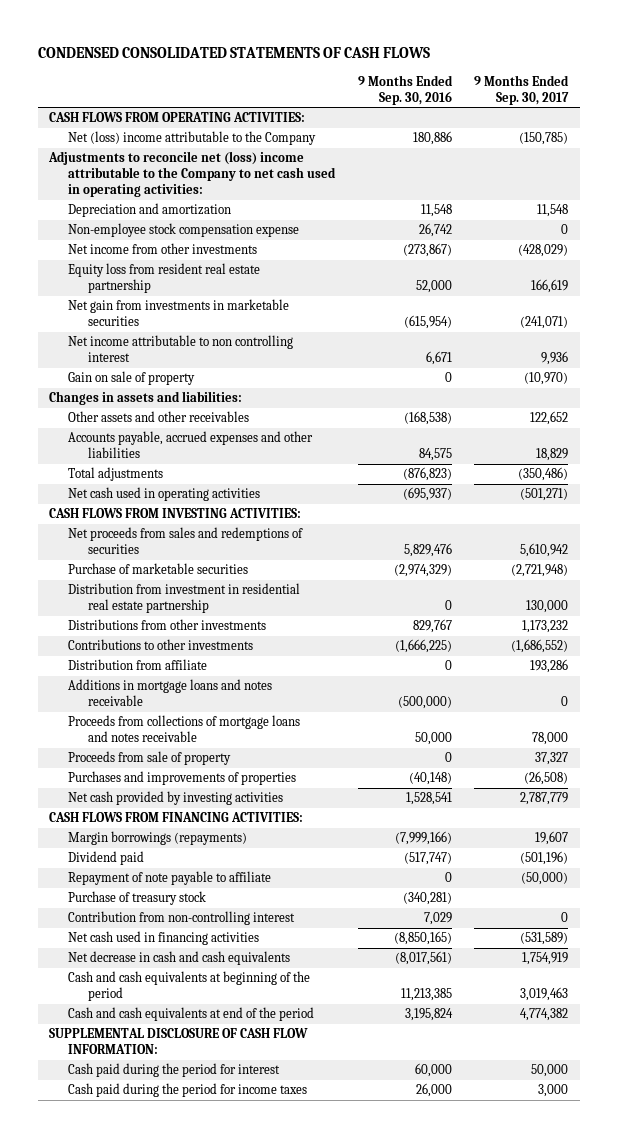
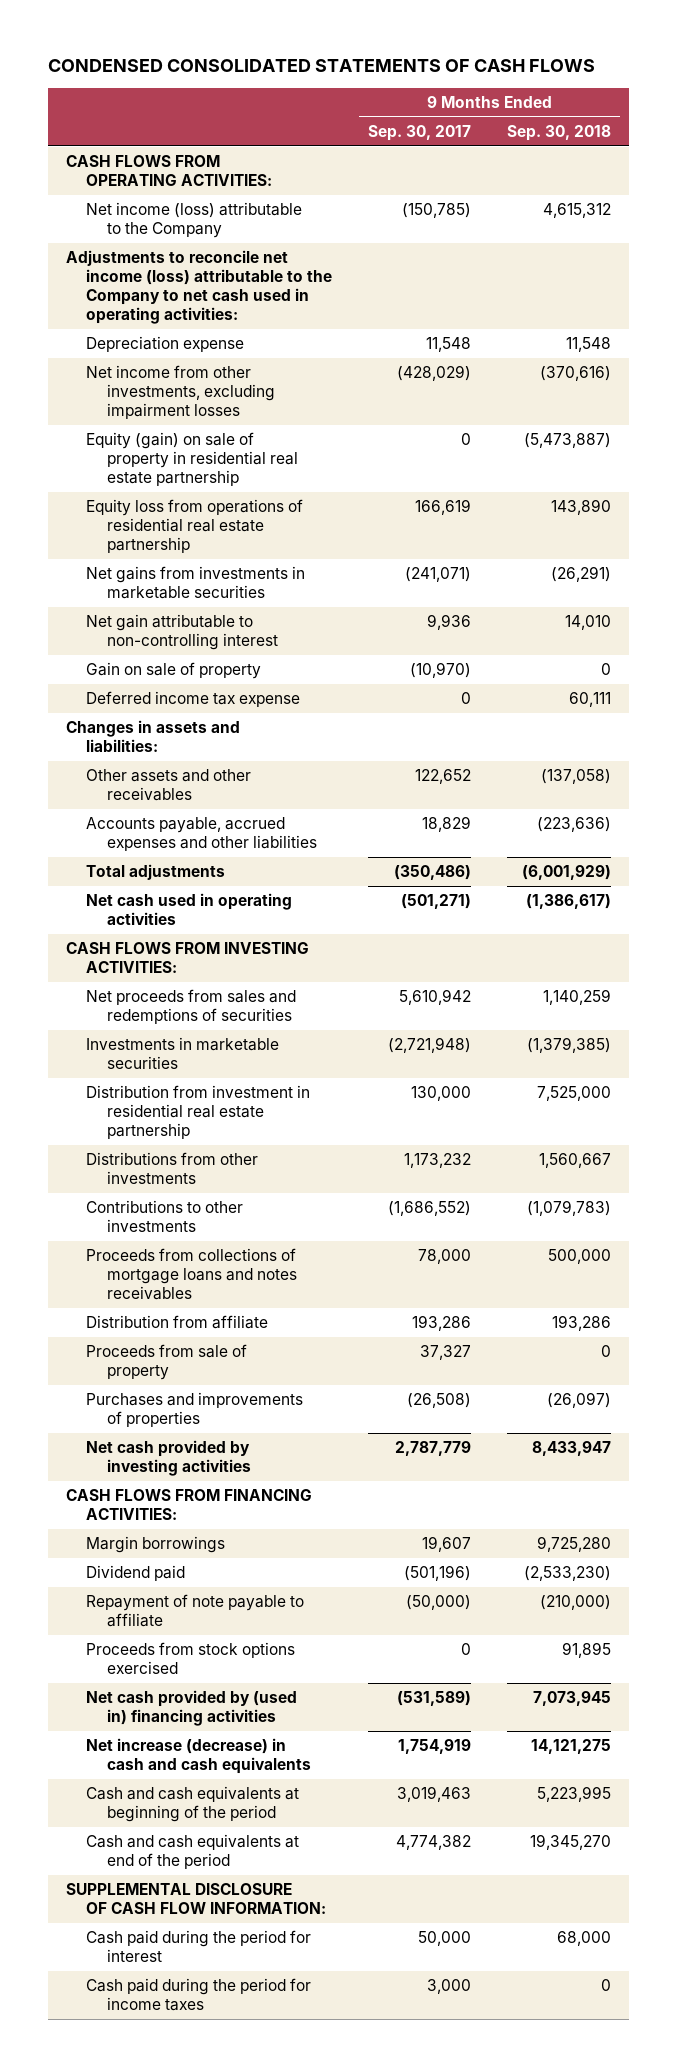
- | 9 Months Ended Sep. 30, 2016 | 9 Months Ended Sep. 30, 2017
+ | 9 Months Ended Sep. 30, 2017 | 9 Months Ended Sep. 30, 2018
- Net (loss) income attributable to the Company | 180,886 | (150,785)
- Adjustments to reconcile net (loss) income attributable to the Company to net cash used in operating activities:
- Depreciation and amortization | 11,548 | 11,548
- Non-employee stock compensation expense | 26,742 | 0
- Net income from other investments | (273,867) | (428,029)
- Equity loss from resident real estate partnership | 52,000 | 166,619
- Net gain from investments in marketable securities | (615,954) | (241,071)
- Net income attributable to non controlling interest | 6,671 | 9,936
+ Net income (loss) attributable to the Company | (150,785) | 4,615,312
+ Adjustments to reconcile net income (loss) attributable to the Company to net cash used in operating activities:
+ Depreciation expense | 11,548 | 11,548
+ Net income from other investments, excluding impairment losses | (428,029) | (370,616)
+ Equity (gain) on sale of property in residential real estate partnership | 0 | (5,473,887)
+ Equity loss from operations of residential real estate partnership | 166,619 | 143,890
+ Net gains from investments in marketable securities | (241,071) | (26,291)
+ Net gain attributable to non-controlling interest | 9,936 | 14,010
+ Deferred income tax expense | 0 | 60,111
- Purchase of marketable securities | (2,974,329) | (2,721,948)
+ Investments in marketable securities | (2,721,948) | (1,379,385)
+ Proceeds from collections of mortgage loans and notes receivables | 78,000 | 500,000
- Additions in mortgage loans and notes receivable | (500,000) | 0
- Proceeds from collections of mortgage loans and notes receivable | 50,000 | 78,000
- Margin borrowings (repayments) | (7,999,166) | 19,607
+ Margin borrowings | 19,607 | 9,725,280
- Purchase of treasury stock | (340,281) |
- Contribution from non-controlling interest | 7,029 | 0
- Net cash used in financing activities | (8,850,165) | (531,589)
- Net decrease in cash and cash equivalents | (8,017,561) | 1,754,919
+ Proceeds from stock options exercised | 0 | 91,895
+ Net cash provided by (used in) financing activities | (531,589) | 7,073,945
+ Net increase (decrease) in cash and cash equivalents | 1,754,919 | 14,121,275

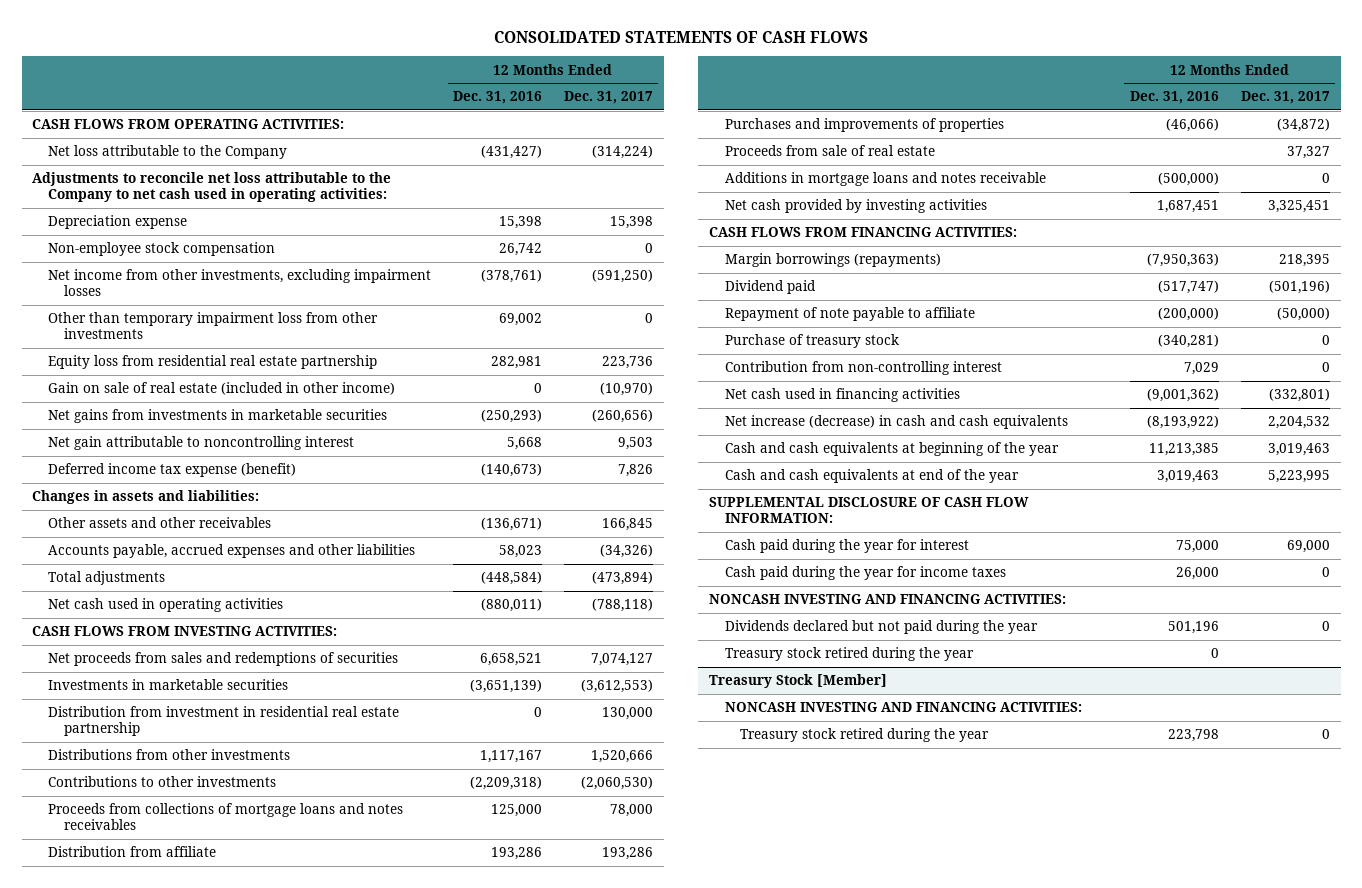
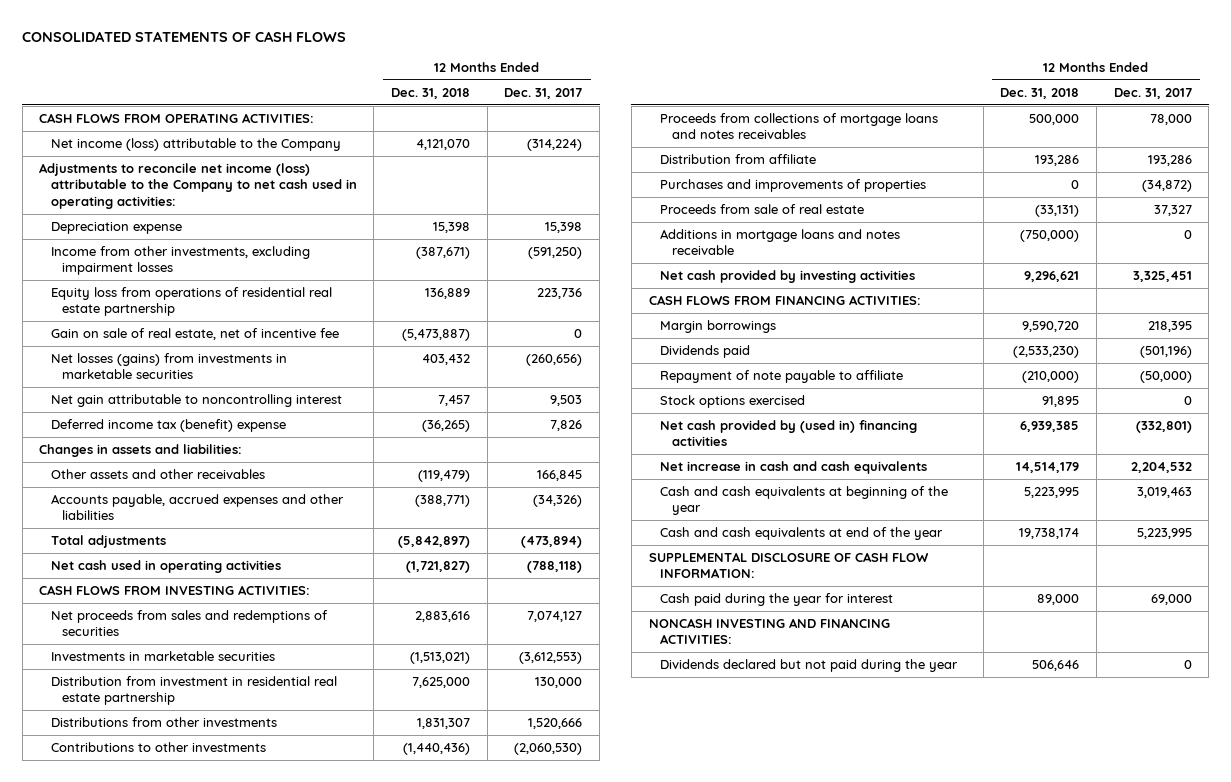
- | 12 Months Ended Dec. 31, 2016 | 12 Months Ended Dec. 31, 2017
+ | 12 Months Ended Dec. 31, 2018 | 12 Months Ended Dec. 31, 2017
- Net loss attributable to the Company | (431,427) | (314,224)
- Adjustments to reconcile net loss attributable to the Company to net cash used in operating activities:
+ Net income (loss) attributable to the Company | 4,121,070 | (314,224)
+ Adjustments to reconcile net income (loss) attributable to the Company to net cash used in operating activities:
- Non-employee stock compensation | 26,742 | 0
- Net income from other investments, excluding impairment losses | (378,761) | (591,250)
- Other than temporary impairment loss from other investments | 69,002 | 0
- Equity loss from residential real estate partnership | 282,981 | 223,736
- Gain on sale of real estate (included in other income) | 0 | (10,970)
- Net gains from investments in marketable securities | (250,293) | (260,656)
+ Income from other investments, excluding impairment losses | (387,671) | (591,250)
+ Equity loss from operations of residential real estate partnership | 136,889 | 223,736
+ Gain on sale of real estate, net of incentive fee | (5,473,887) | 0
+ Net losses (gains) from investments in marketable securities | 403,432 | (260,656)
- Deferred income tax expense (benefit) | (140,673) | 7,826
+ Deferred income tax (benefit) expense | (36,265) | 7,826
- Margin borrowings (repayments) | (7,950,363) | 218,395
- Dividend paid | (517,747) | (501,196)
+ Margin borrowings | 9,590,720 | 218,395
+ Dividends paid | (2,533,230) | (501,196)
- Purchase of treasury stock | (340,281) | 0
- Contribution from non-controlling interest | 7,029 | 0
- Net cash used in financing activities | (9,001,362) | (332,801)
- Net increase (decrease) in cash and cash equivalents | (8,193,922) | 2,204,532
+ Stock options exercised | 91,895 | 0
+ Net cash provided by (used in) financing activities | 6,939,385 | (332,801)
+ Net increase in cash and cash equivalents | 14,514,179 | 2,204,532
- Cash paid during the year for income taxes | 26,000 | 0
- Treasury stock retired during the year | 0 |
- Treasury Stock [Member]
- NONCASH INVESTING AND FINANCING ACTIVITIES:
- Treasury stock retired during the year | 223,798 | 0

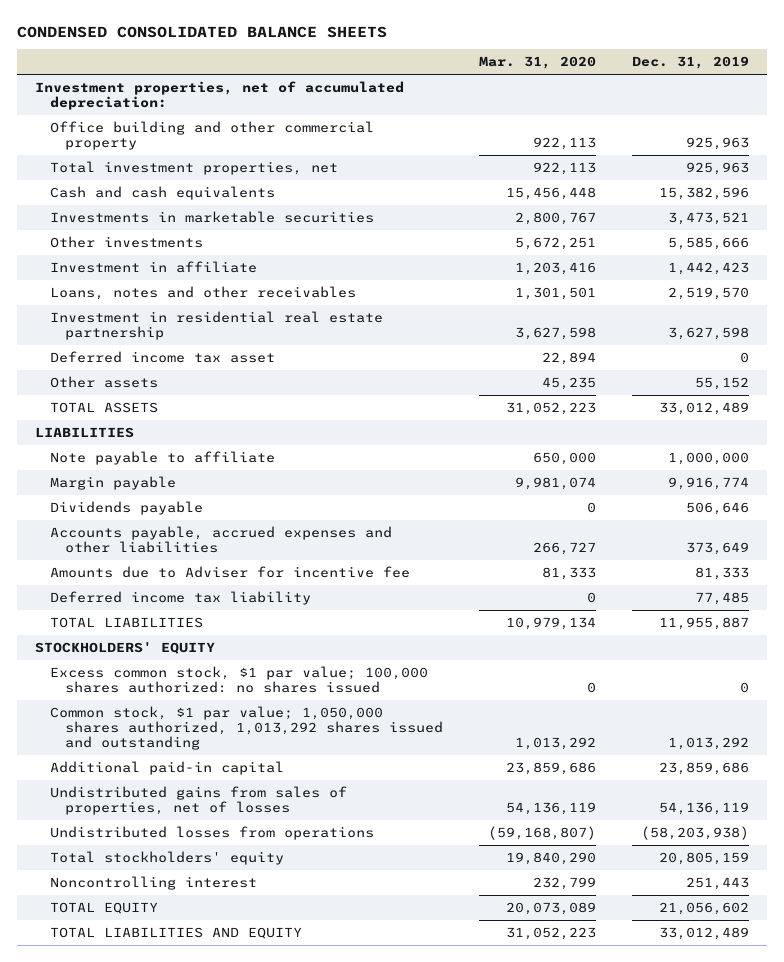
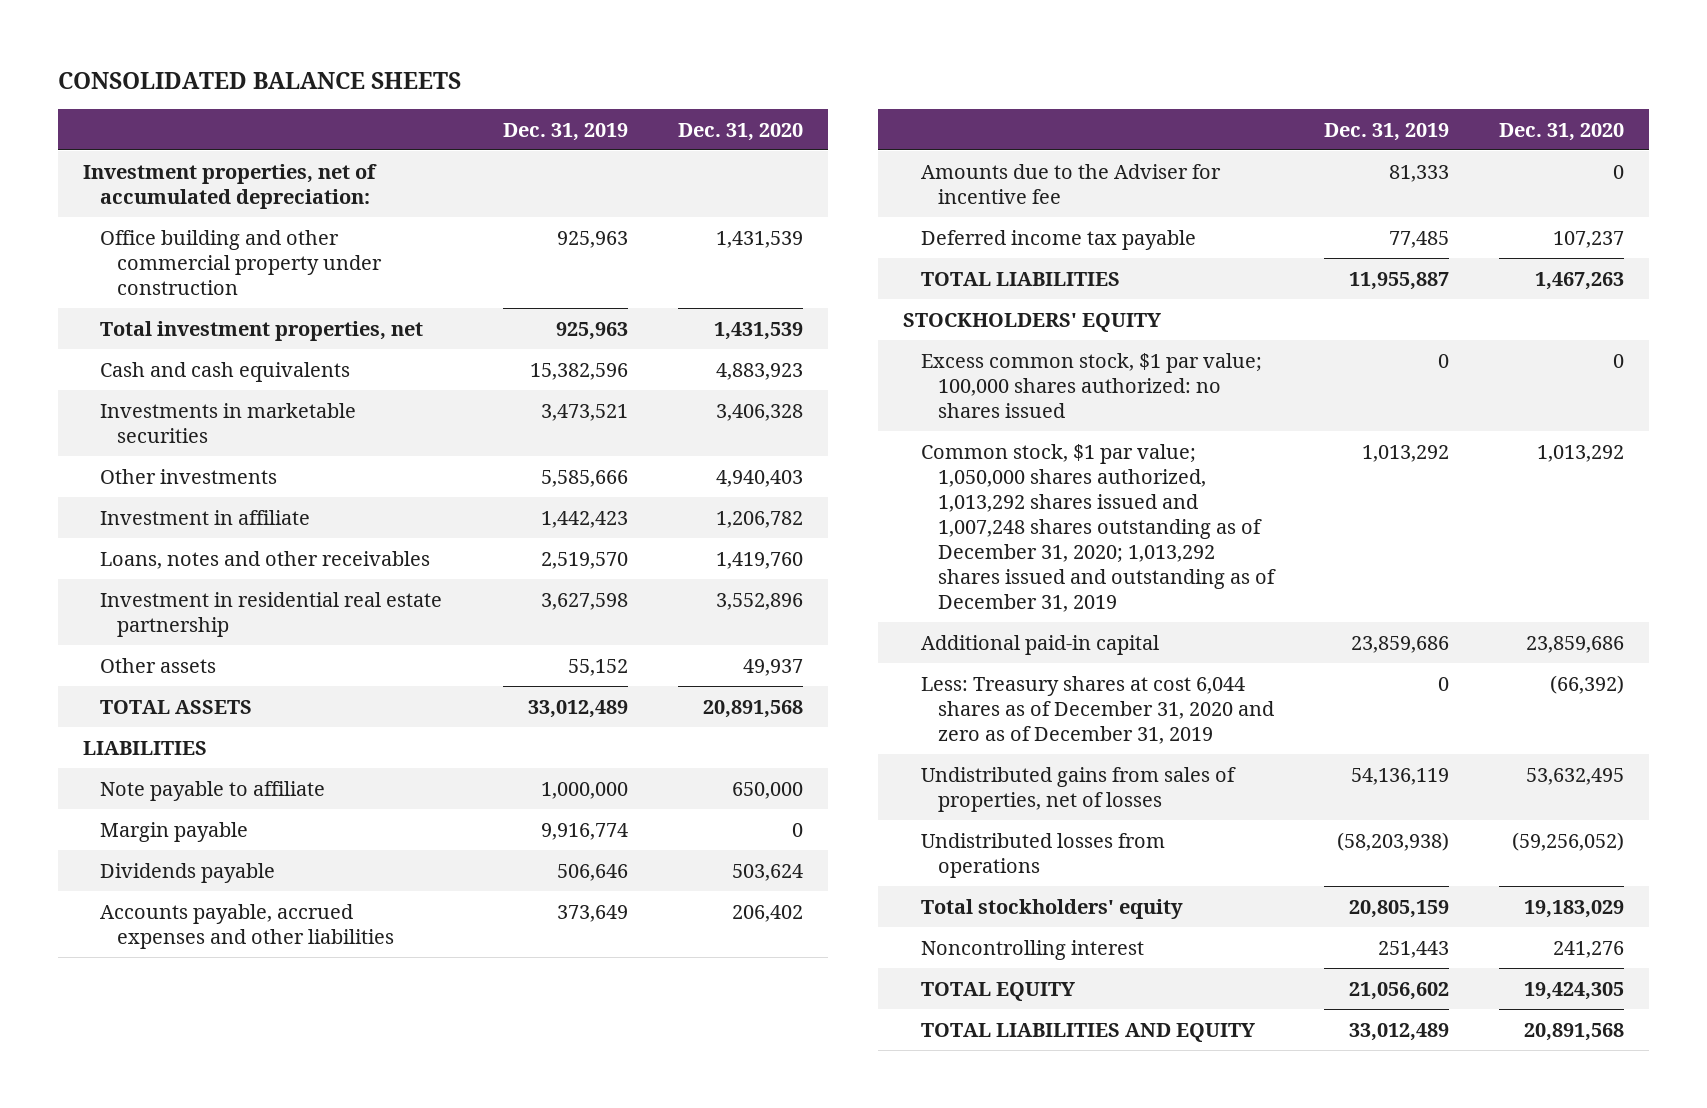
- CONDENSED CONSOLIDATED BALANCE SHEETS
+ CONSOLIDATED BALANCE SHEETS
- | Mar. 31, 2020 | Dec. 31, 2019
+ | Dec. 31, 2019 | Dec. 31, 2020
- Office building and other commercial property | 922,113 | 925,963
+ Office building and other commercial property under construction | 925,963 | 1,431,539
- Deferred income tax asset | 22,894 | 0
- Amounts due to Adviser for incentive fee | 81,333 | 81,333
- Deferred income tax liability | 0 | 77,485
+ Amounts due to the Adviser for incentive fee | 81,333 | 0
+ Deferred income tax payable | 77,485 | 107,237
- Common stock, $1 par value; 1,050,000 shares authorized, 1,013,292 shares issued and outstanding | 1,013,292 | 1,013,292
+ Common stock, $1 par value; 1,050,000 shares authorized, 1,013,292 shares issued and 1,007,248 shares outstanding as of December 31, 2020; 1,013,292 shares issued and outstanding as of December 31, 2019 | 1,013,292 | 1,013,292
+ Less: Treasury shares at cost 6,044 shares as of December 31, 2020 and zero as of December 31, 2019 | 0 | (66,392)

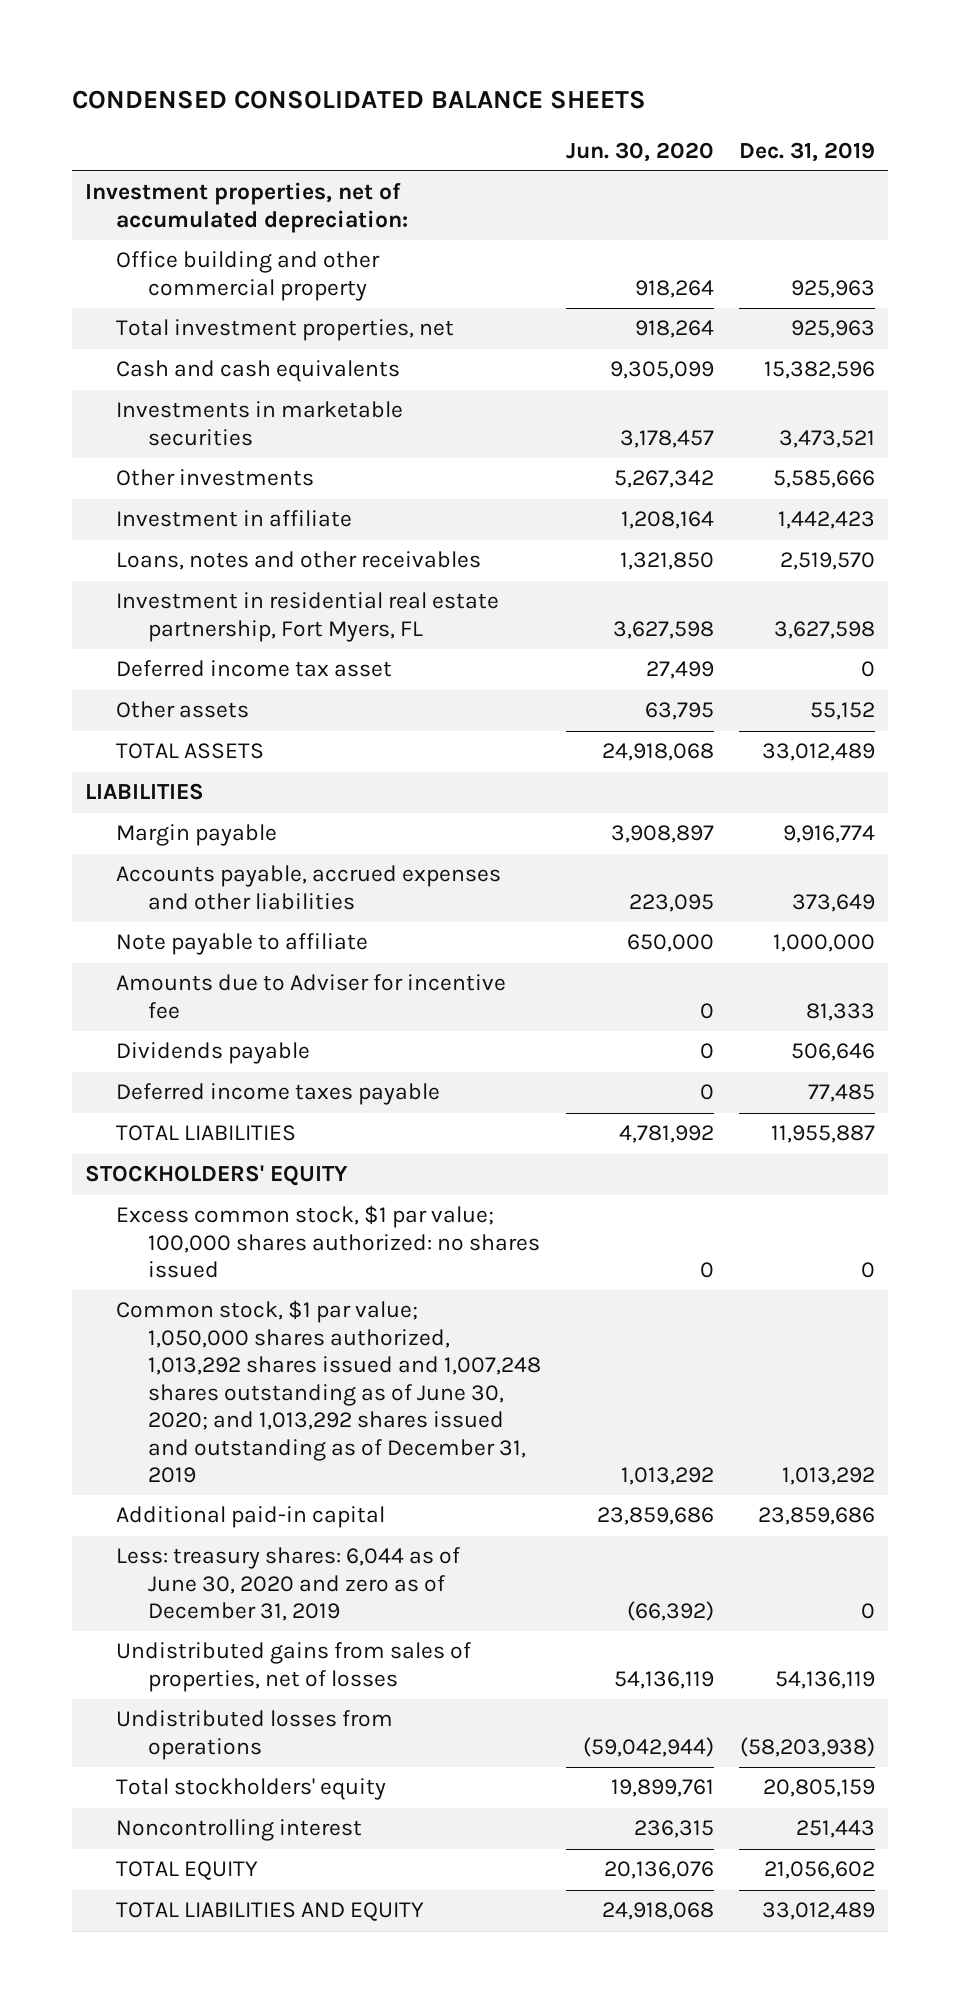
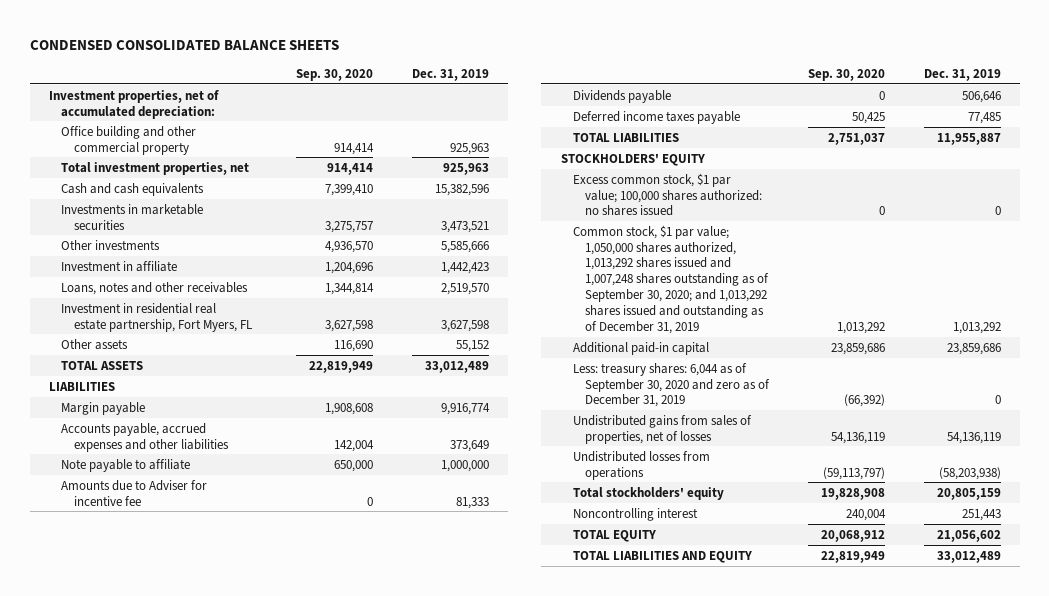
- | Jun. 30, 2020 | Dec. 31, 2019
+ | Sep. 30, 2020 | Dec. 31, 2019
- Deferred income tax asset | 27,499 | 0
- Common stock, $1 par value; 1,050,000 shares authorized, 1,013,292 shares issued and 1,007,248 shares outstanding as of June 30, 2020; and 1,013,292 shares issued and outstanding as of December 31, 2019 | 1,013,292 | 1,013,292
+ Common stock, $1 par value; 1,050,000 shares authorized, 1,013,292 shares issued and 1,007,248 shares outstanding as of September 30, 2020; and 1,013,292 shares issued and outstanding as of December 31, 2019 | 1,013,292 | 1,013,292
- Less: treasury shares: 6,044 as of June 30, 2020 and zero as of December 31, 2019 | (66,392) | 0
+ Less: treasury shares: 6,044 as of September 30, 2020 and zero as of December 31, 2019 | (66,392) | 0

